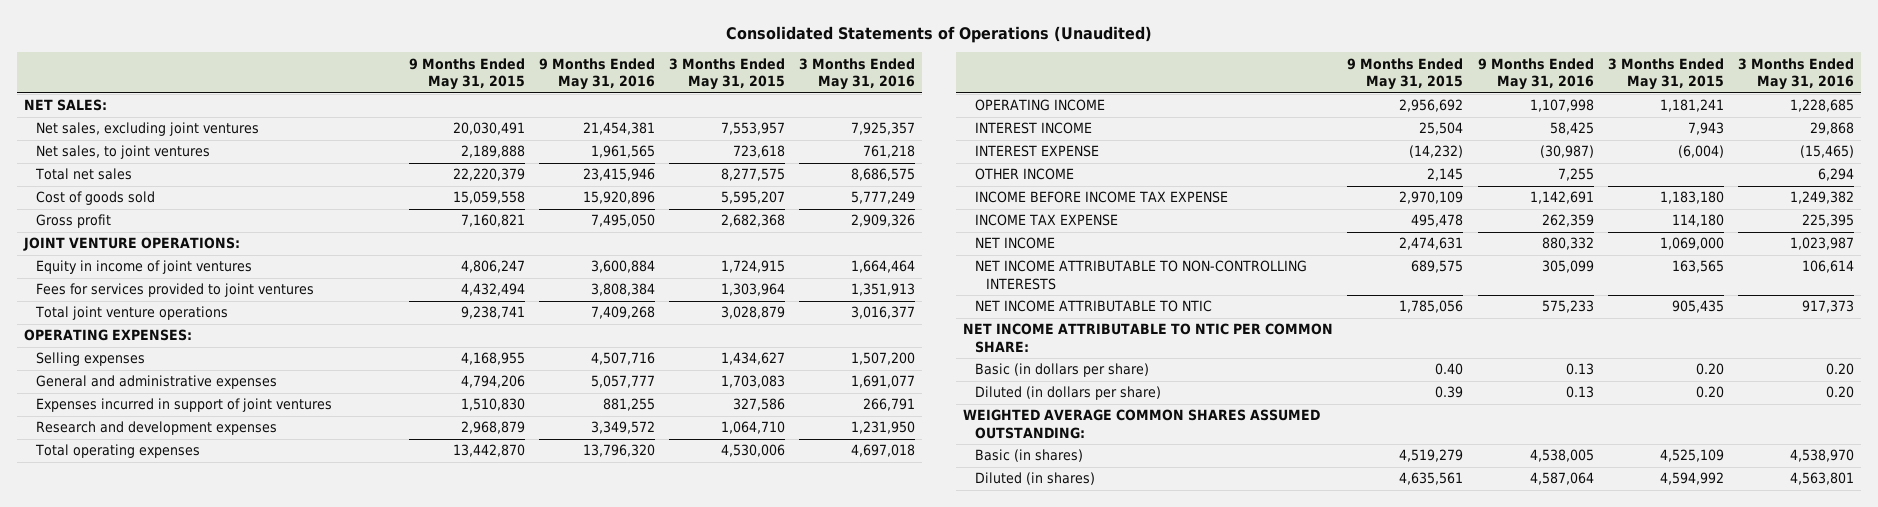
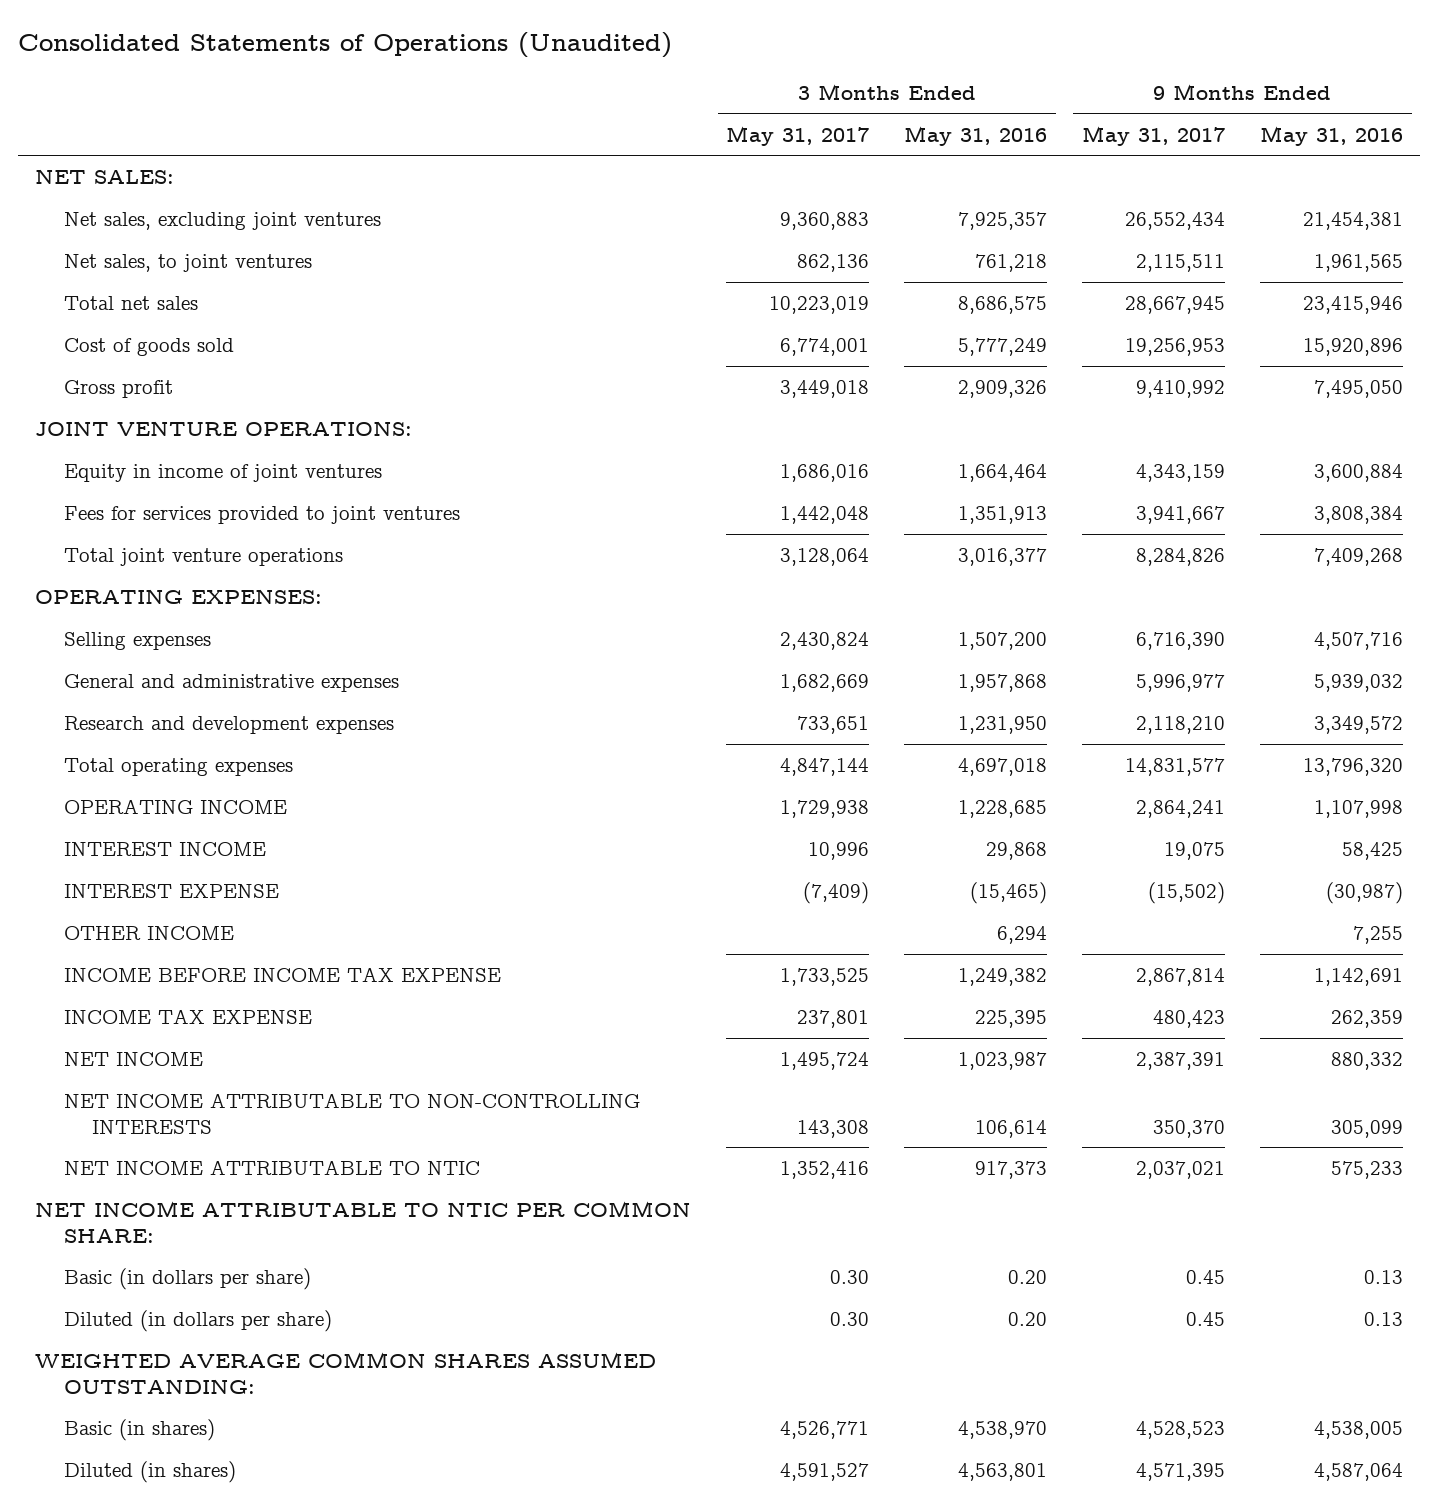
- | 9 Months Ended May 31, 2015 | 9 Months Ended May 31, 2016 | 3 Months Ended May 31, 2015 | 3 Months Ended May 31, 2016
+ | 3 Months Ended May 31, 2017 | 3 Months Ended May 31, 2016 | 9 Months Ended May 31, 2017 | 9 Months Ended May 31, 2016
- General and administrative expenses | 4,794,206 | 5,057,777 | 1,703,083 | 1,691,077
- Expenses incurred in support of joint ventures | 1,510,830 | 881,255 | 327,586 | 266,791
+ General and administrative expenses | 1,682,669 | 1,957,868 | 5,996,977 | 5,939,032

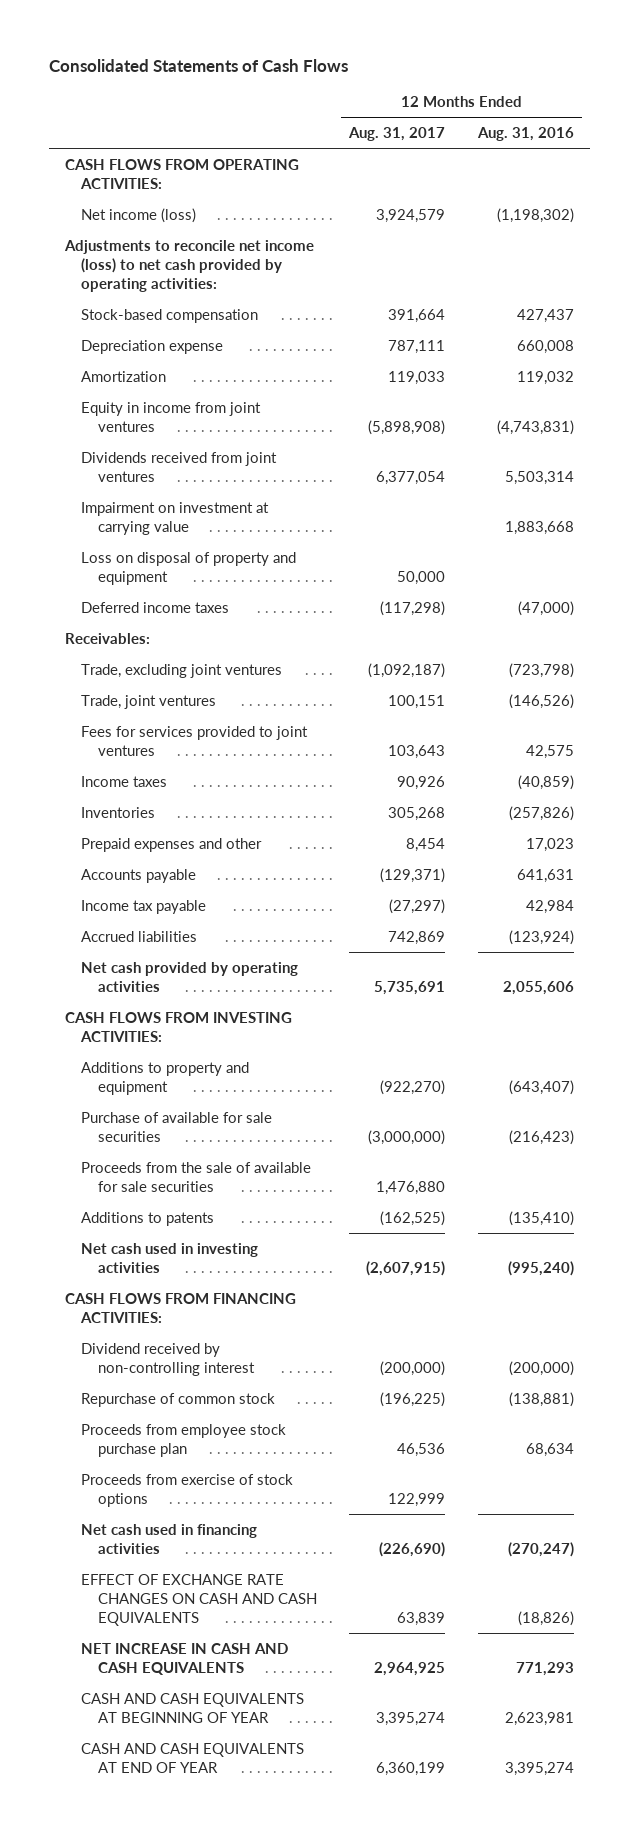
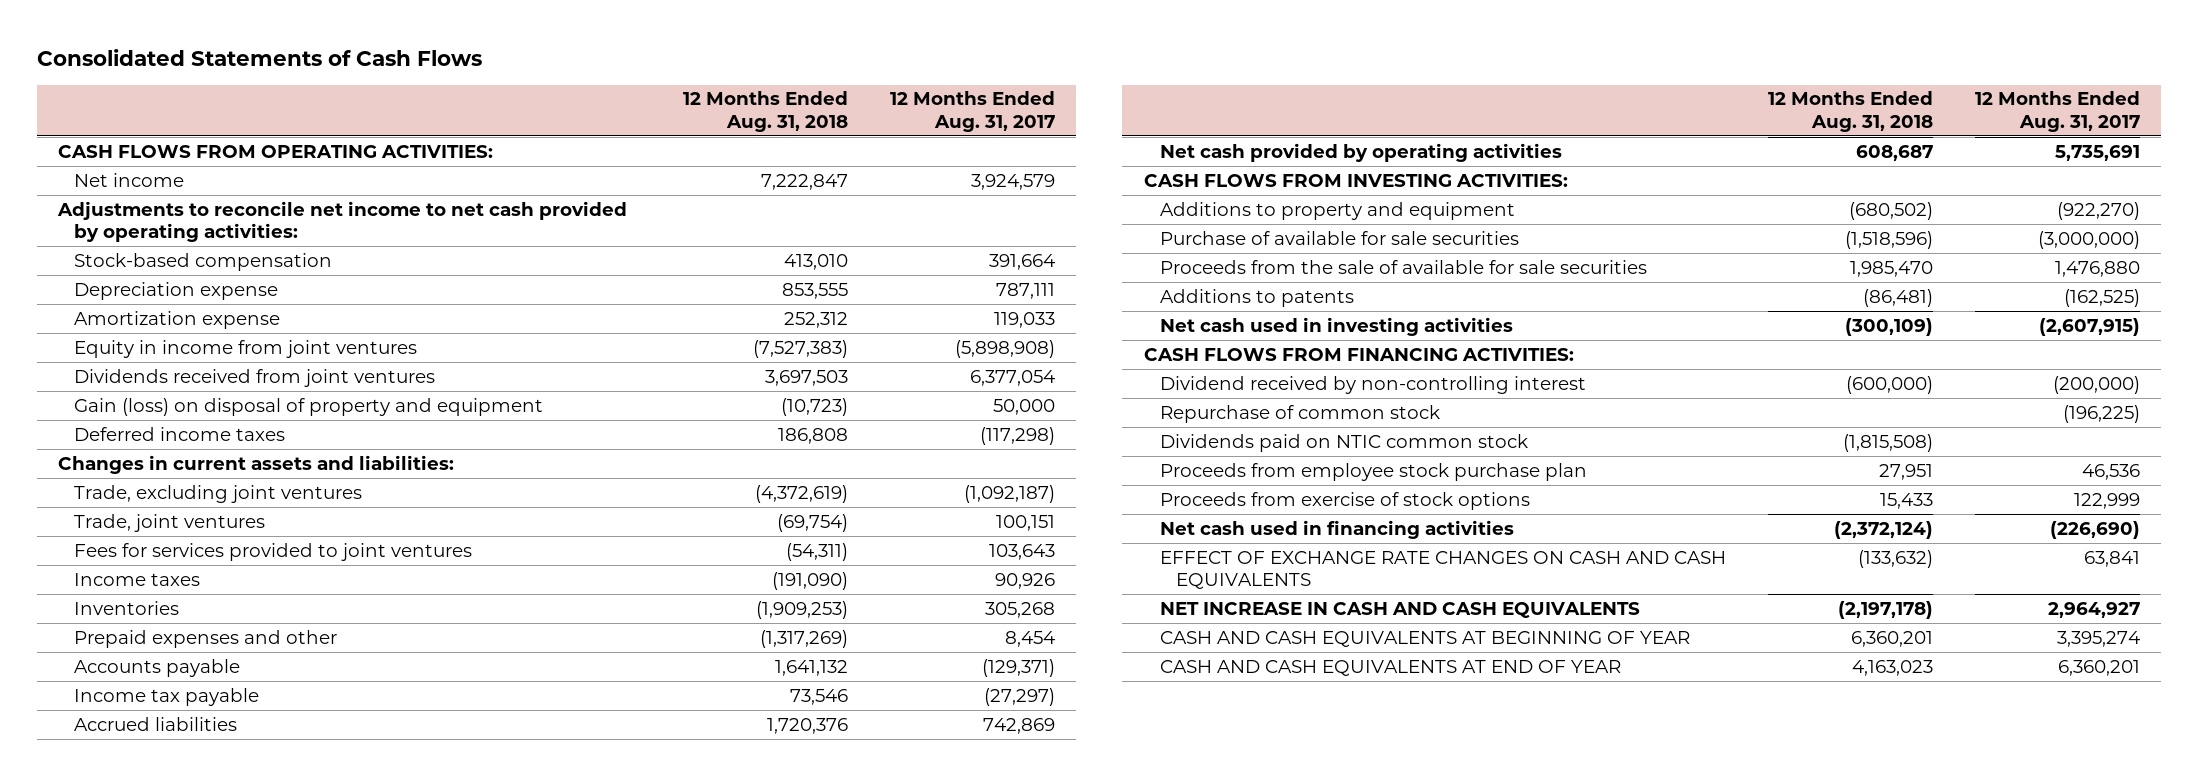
- | 12 Months Ended Aug. 31, 2017 | 12 Months Ended Aug. 31, 2016
+ | 12 Months Ended Aug. 31, 2018 | 12 Months Ended Aug. 31, 2017
- Net income (loss) | 3,924,579 | (1,198,302)
- Adjustments to reconcile net income (loss) to net cash provided by operating activities:
+ Net income | 7,222,847 | 3,924,579
+ Adjustments to reconcile net income to net cash provided by operating activities:
- Amortization | 119,033 | 119,032
+ Amortization expense | 252,312 | 119,033
- Impairment on investment at carrying value | | 1,883,668
- Loss on disposal of property and equipment | 50,000 |
+ Gain (loss) on disposal of property and equipment | (10,723) | 50,000
- Receivables:
+ Changes in current assets and liabilities:
+ Dividends paid on NTIC common stock | (1,815,508) |
- EFFECT OF EXCHANGE RATE CHANGES ON CASH AND CASH EQUIVALENTS | 63,839 | (18,826)
- NET INCREASE IN CASH AND CASH EQUIVALENTS | 2,964,925 | 771,293
+ EFFECT OF EXCHANGE RATE CHANGES ON CASH AND CASH EQUIVALENTS | (133,632) | 63,841
+ NET INCREASE IN CASH AND CASH EQUIVALENTS | (2,197,178) | 2,964,927
- CASH AND CASH EQUIVALENTS AT END OF YEAR | 6,360,199 | 3,395,274
+ CASH AND CASH EQUIVALENTS AT END OF YEAR | 4,163,023 | 6,360,201

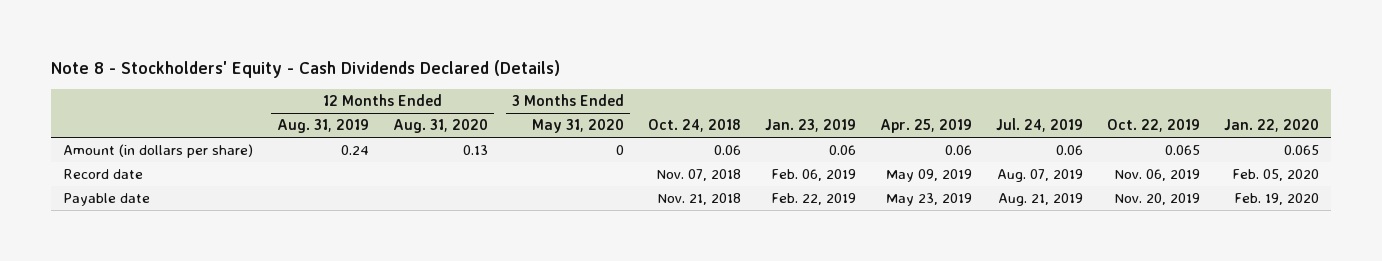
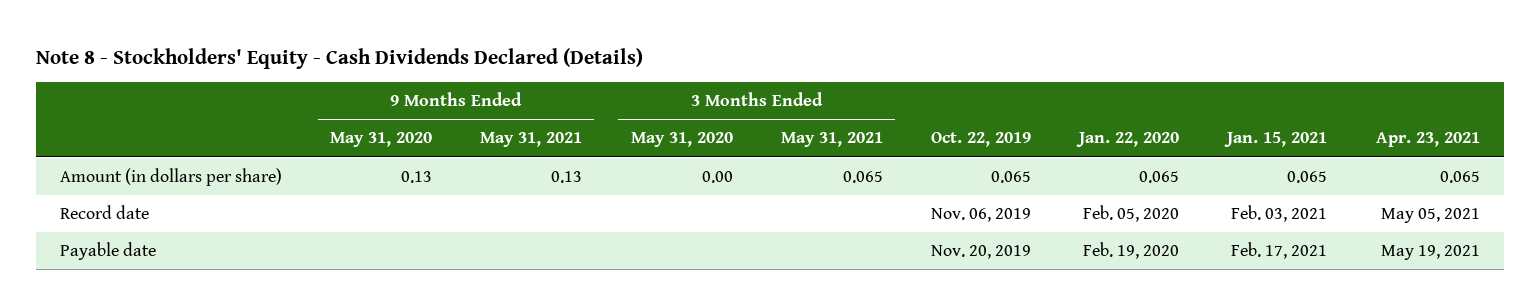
- | 12 Months Ended Aug. 31, 2019 | 12 Months Ended Aug. 31, 2020 | 3 Months Ended May 31, 2020 | Oct. 24, 2018 | Jan. 23, 2019 | Apr. 25, 2019 | Jul. 24, 2019 | Oct. 22, 2019 | Jan. 22, 2020
+ | 9 Months Ended May 31, 2020 | 9 Months Ended May 31, 2021 | 3 Months Ended May 31, 2020 | 3 Months Ended May 31, 2021 | Oct. 22, 2019 | Jan. 22, 2020 | Jan. 15, 2021 | Apr. 23, 2021
- Amount (in dollars per share) | 0.24 | 0.13 | 0 | 0.06 | 0.06 | 0.06 | 0.06 | 0.065 | 0.065
+ Amount (in dollars per share) | 0.13 | 0.13 | 0.00 | 0.065 | 0.065 | 0.065 | 0.065 | 0.065

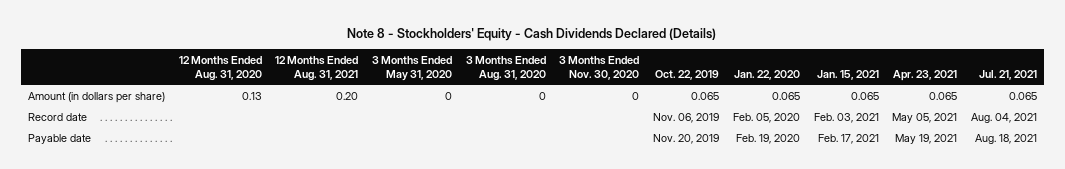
- | 9 Months Ended May 31, 2020 | 9 Months Ended May 31, 2021 | 3 Months Ended May 31, 2020 | 3 Months Ended May 31, 2021 | Oct. 22, 2019 | Jan. 22, 2020 | Jan. 15, 2021 | Apr. 23, 2021
+ | 12 Months Ended Aug. 31, 2020 | 12 Months Ended Aug. 31, 2021 | 3 Months Ended May 31, 2020 | 3 Months Ended Aug. 31, 2020 | 3 Months Ended Nov. 30, 2020 | Oct. 22, 2019 | Jan. 22, 2020 | Jan. 15, 2021 | Apr. 23, 2021 | Jul. 21, 2021
- Amount (in dollars per share) | 0.13 | 0.13 | 0.00 | 0.065 | 0.065 | 0.065 | 0.065 | 0.065
+ Amount (in dollars per share) | 0.13 | 0.20 | 0 | 0 | 0 | 0.065 | 0.065 | 0.065 | 0.065 | 0.065

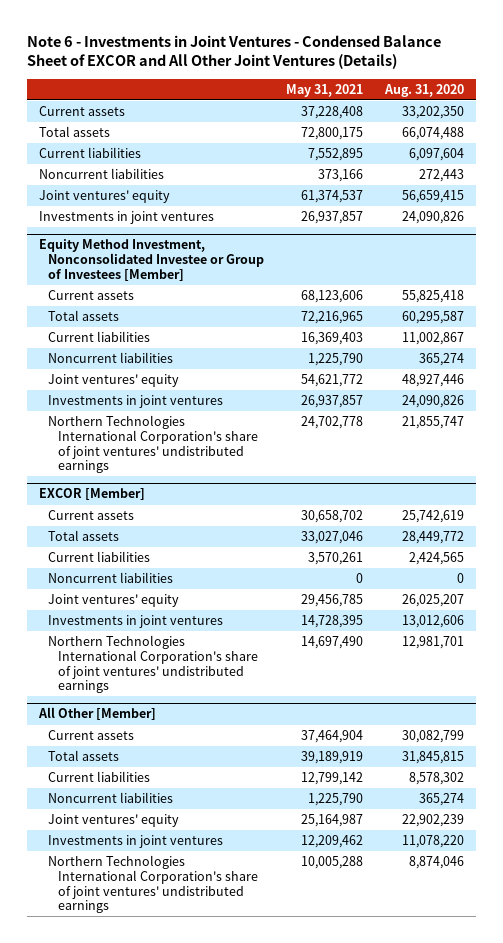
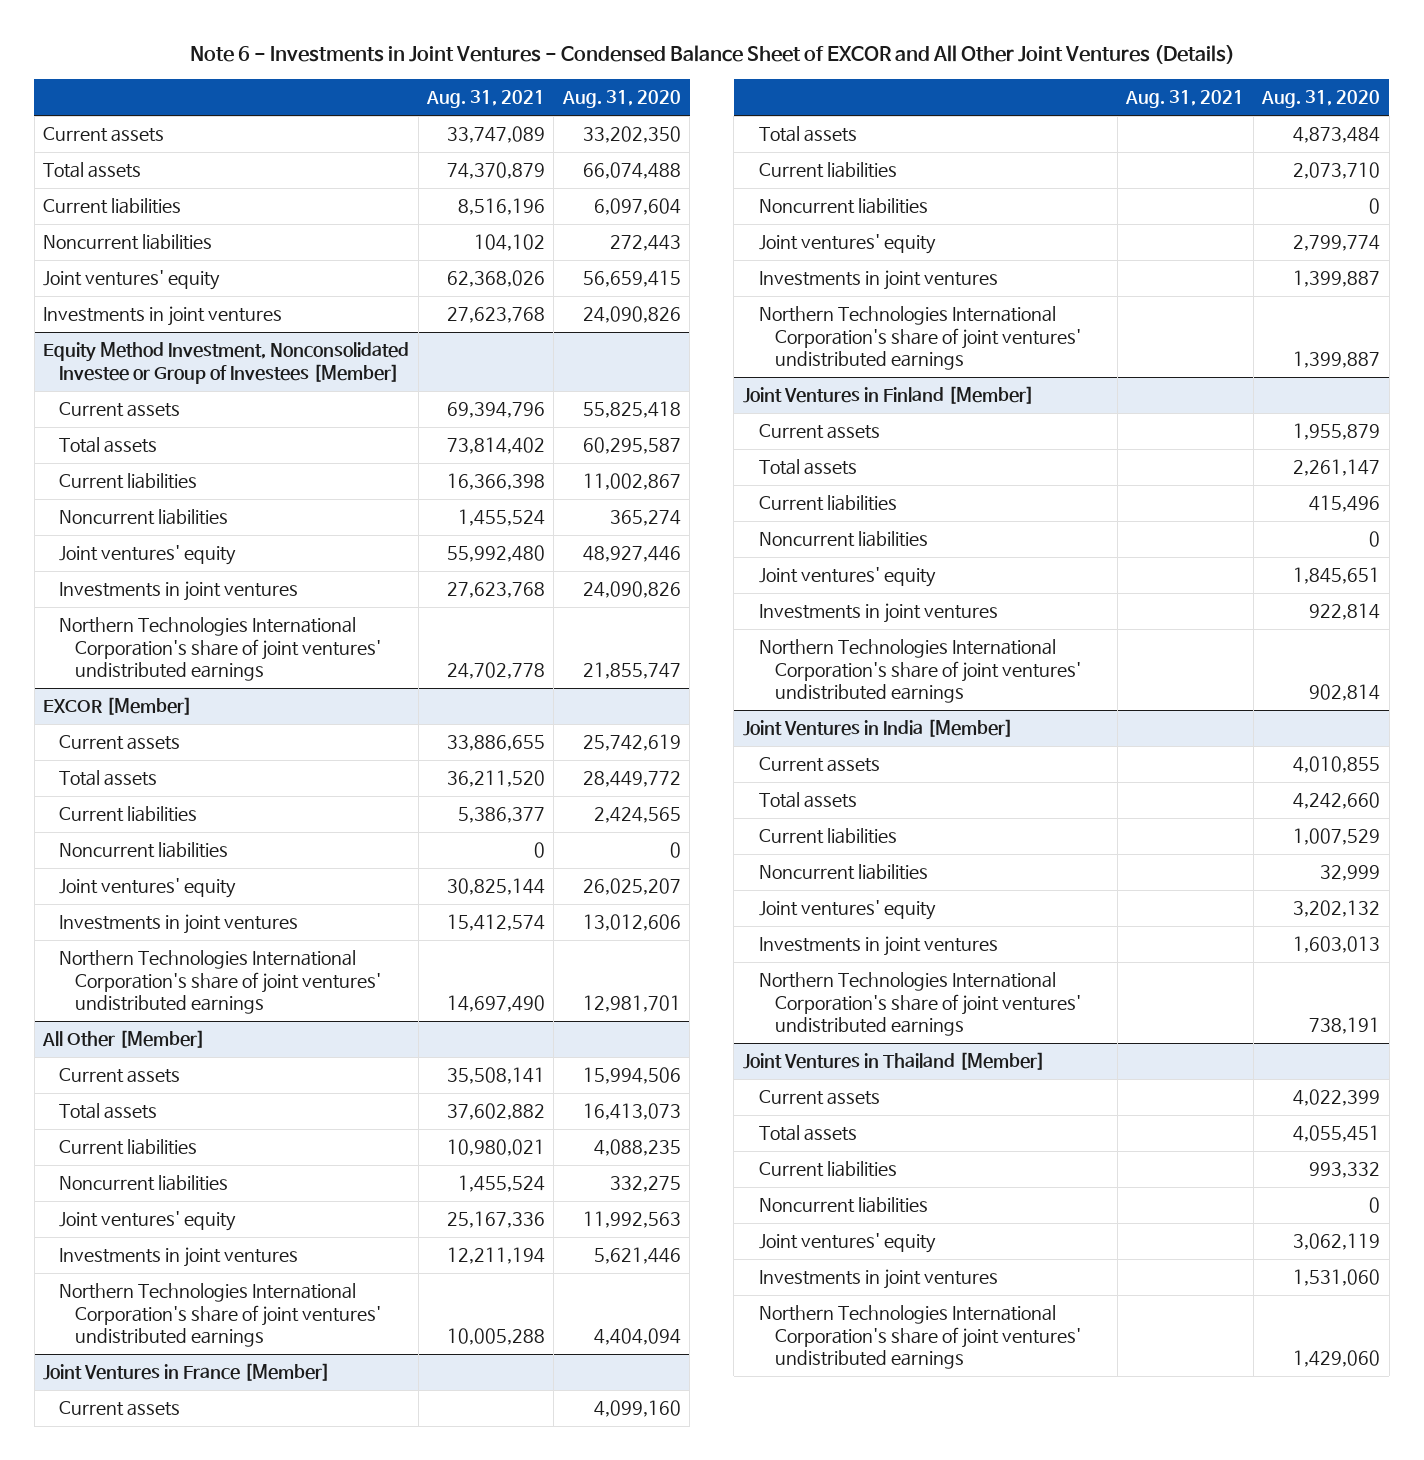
- | May 31, 2021 | Aug. 31, 2020
+ | Aug. 31, 2021 | Aug. 31, 2020
@ All Other [Member]
- Current assets | 37,464,904 | 30,082,799
- Total assets | 39,189,919 | 31,845,815
- Current liabilities | 12,799,142 | 8,578,302
- Noncurrent liabilities | 1,225,790 | 365,274
- Joint ventures' equity | 25,164,987 | 22,902,239
- Investments in joint ventures | 12,209,462 | 11,078,220
- Northern Technologies International Corporation's share of joint ventures' undistributed earnings | 10,005,288 | 8,874,046
+ Current assets | 35,508,141 | 15,994,506
+ Total assets | 37,602,882 | 16,413,073
+ Current liabilities | 10,980,021 | 4,088,235
+ Noncurrent liabilities | 1,455,524 | 332,275
+ Joint ventures' equity | 25,167,336 | 11,992,563
+ Investments in joint ventures | 12,211,194 | 5,621,446
+ Northern Technologies International Corporation's share of joint ventures' undistributed earnings | 10,005,288 | 4,404,094
+ Joint Ventures in France [Member]
+ Current assets | | 4,099,160
+ Total assets | | 4,873,484
+ Current liabilities | | 2,073,710
+ Noncurrent liabilities | | 0
+ Joint ventures' equity | | 2,799,774
+ Investments in joint ventures | | 1,399,887
+ Northern Technologies International Corporation's share of joint ventures' undistributed earnings | | 1,399,887
+ Joint Ventures in Finland [Member]
+ Current assets | | 1,955,879
+ Total assets | | 2,261,147
+ Current liabilities | | 415,496
+ Noncurrent liabilities | | 0
+ Joint ventures' equity | | 1,845,651
+ Investments in joint ventures | | 922,814
+ Northern Technologies International Corporation's share of joint ventures' undistributed earnings | | 902,814
+ Joint Ventures in India [Member]
+ Current assets | | 4,010,855
+ Total assets | | 4,242,660
+ Current liabilities | | 1,007,529
+ Noncurrent liabilities | | 32,999
+ Joint ventures' equity | | 3,202,132
+ Investments in joint ventures | | 1,603,013
+ Northern Technologies International Corporation's share of joint ventures' undistributed earnings | | 738,191
+ Joint Ventures in Thailand [Member]
+ Current assets | | 4,022,399
+ Total assets | | 4,055,451
+ Current liabilities | | 993,332
+ Noncurrent liabilities | | 0
+ Joint ventures' equity | | 3,062,119
+ Investments in joint ventures | | 1,531,060
+ Northern Technologies International Corporation's share of joint ventures' undistributed earnings | | 1,429,060

